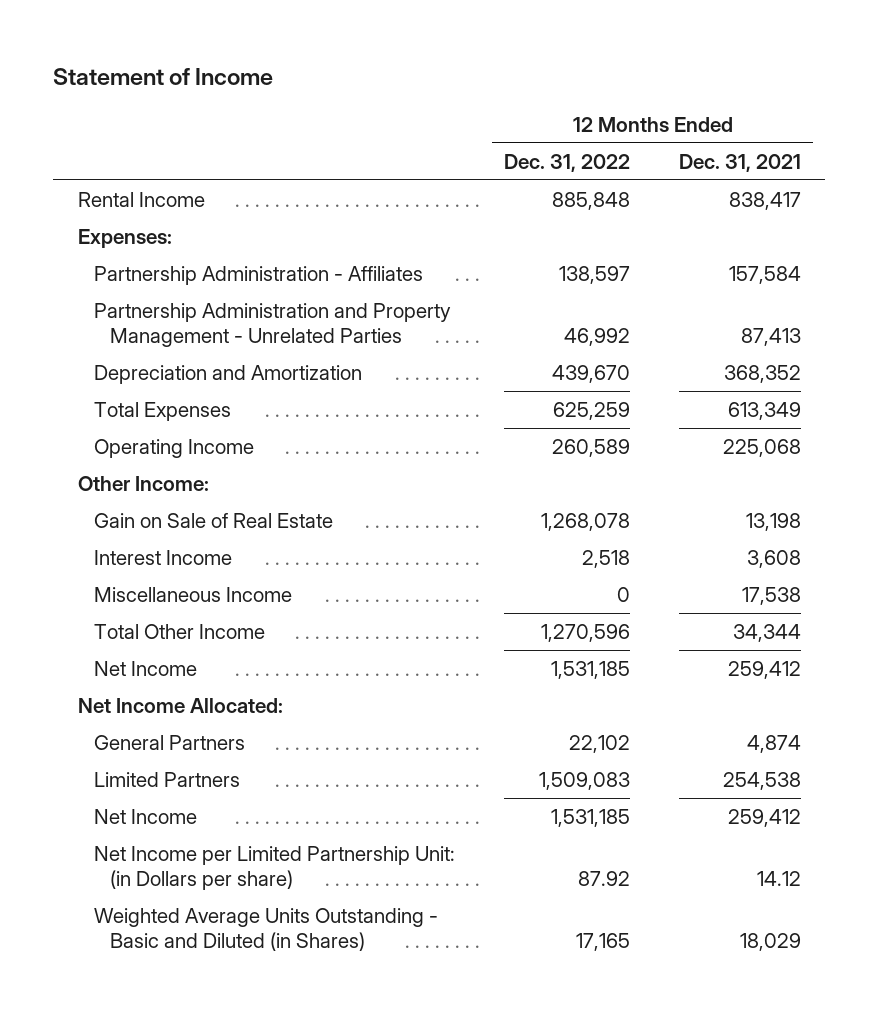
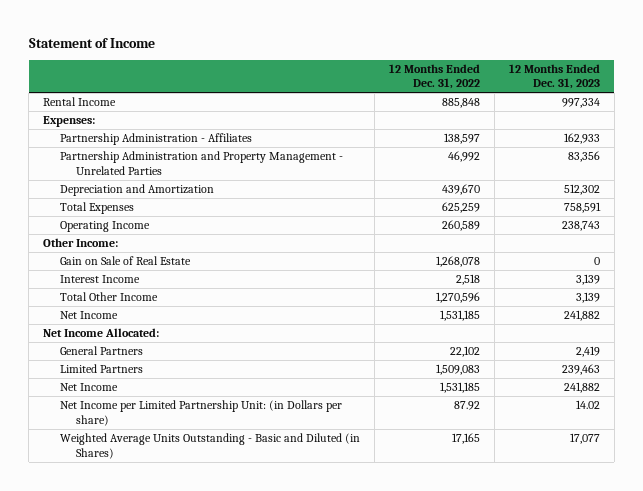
- | 12 Months Ended Dec. 31, 2022 | 12 Months Ended Dec. 31, 2021
+ | 12 Months Ended Dec. 31, 2022 | 12 Months Ended Dec. 31, 2023
- Miscellaneous Income | 0 | 17,538

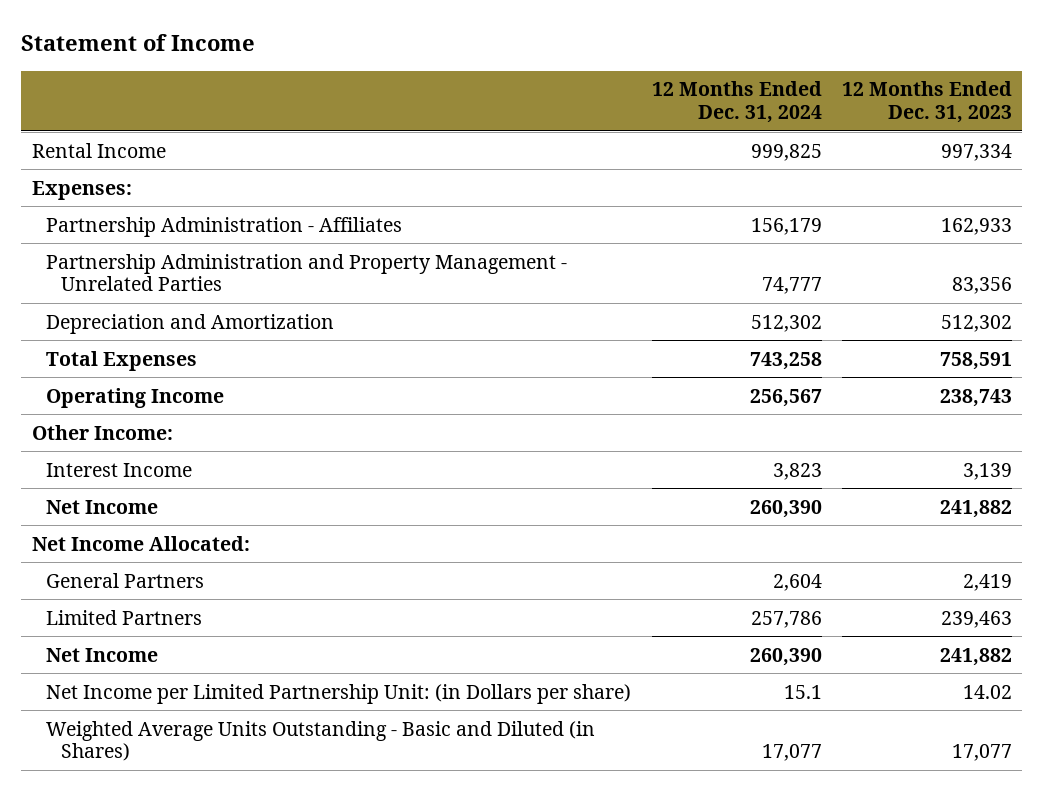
- | 12 Months Ended Dec. 31, 2022 | 12 Months Ended Dec. 31, 2023
+ | 12 Months Ended Dec. 31, 2024 | 12 Months Ended Dec. 31, 2023
- Gain on Sale of Real Estate | 1,268,078 | 0
- Total Other Income | 1,270,596 | 3,139

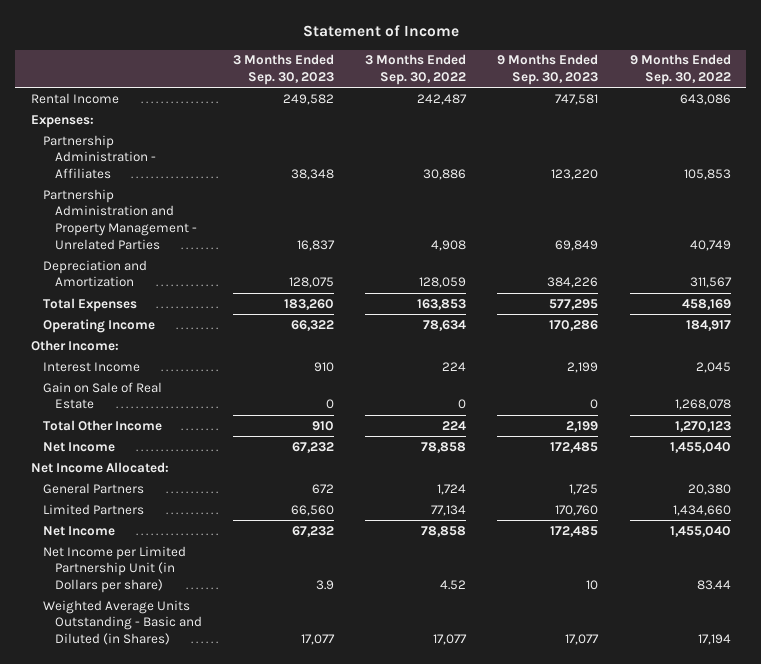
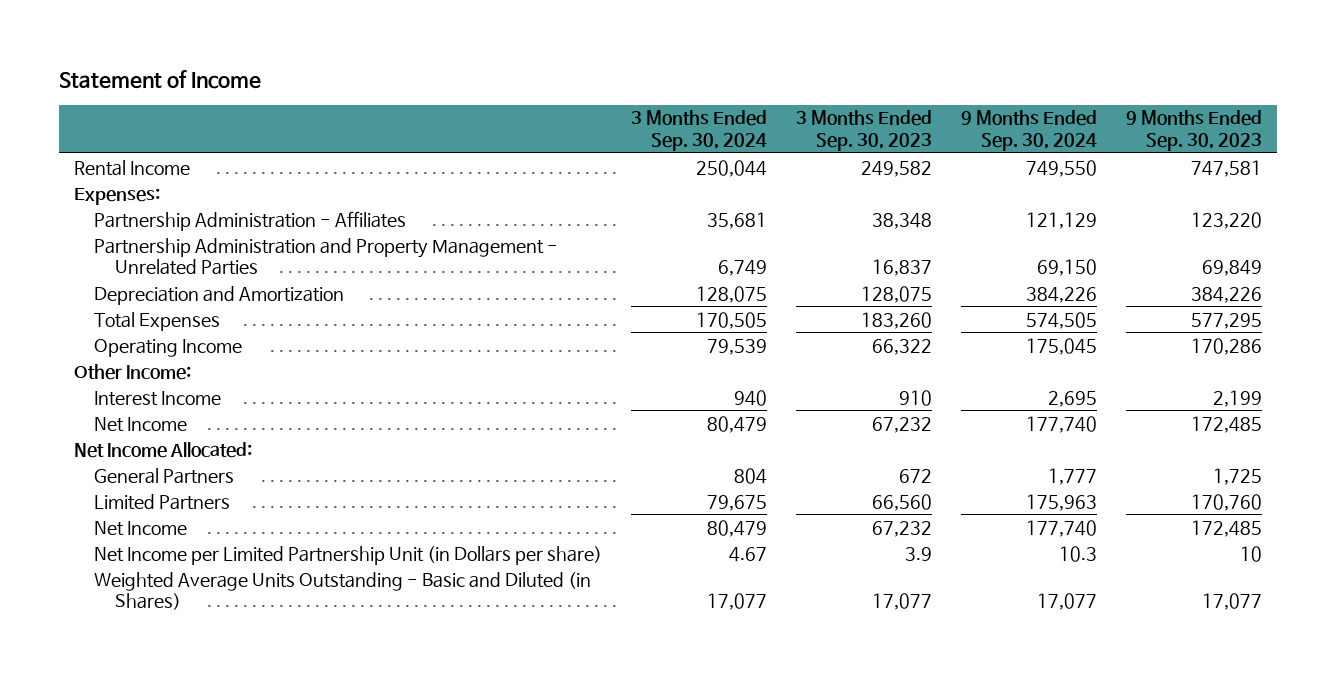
- | 3 Months Ended Sep. 30, 2023 | 3 Months Ended Sep. 30, 2022 | 9 Months Ended Sep. 30, 2023 | 9 Months Ended Sep. 30, 2022
+ | 3 Months Ended Sep. 30, 2024 | 3 Months Ended Sep. 30, 2023 | 9 Months Ended Sep. 30, 2024 | 9 Months Ended Sep. 30, 2023
- Gain on Sale of Real Estate | 0 | 0 | 0 | 1,268,078
- Total Other Income | 910 | 224 | 2,199 | 1,270,123

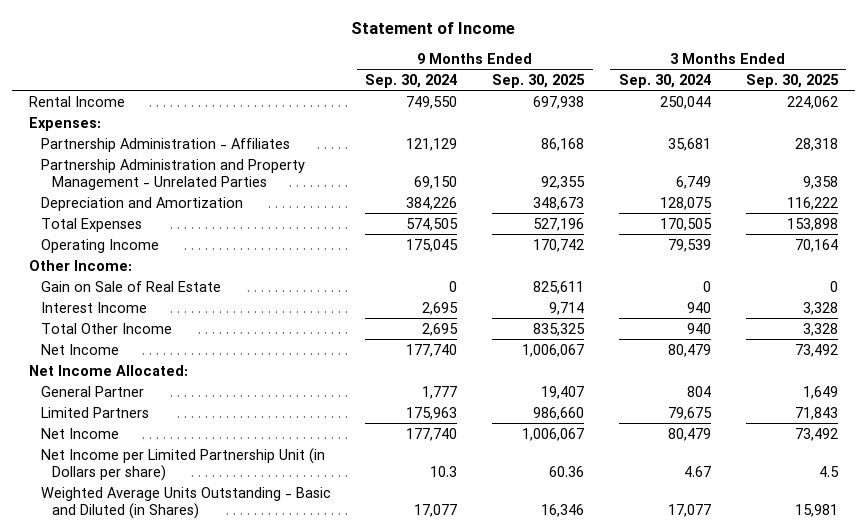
- | 3 Months Ended Sep. 30, 2024 | 3 Months Ended Sep. 30, 2023 | 9 Months Ended Sep. 30, 2024 | 9 Months Ended Sep. 30, 2023
+ | 9 Months Ended Sep. 30, 2024 | 9 Months Ended Sep. 30, 2025 | 3 Months Ended Sep. 30, 2024 | 3 Months Ended Sep. 30, 2025
+ Gain on Sale of Real Estate | 0 | 825,611 | 0 | 0
+ Total Other Income | 2,695 | 835,325 | 940 | 3,328
- General Partners | 804 | 672 | 1,777 | 1,725
+ General Partner | 1,777 | 19,407 | 804 | 1,649

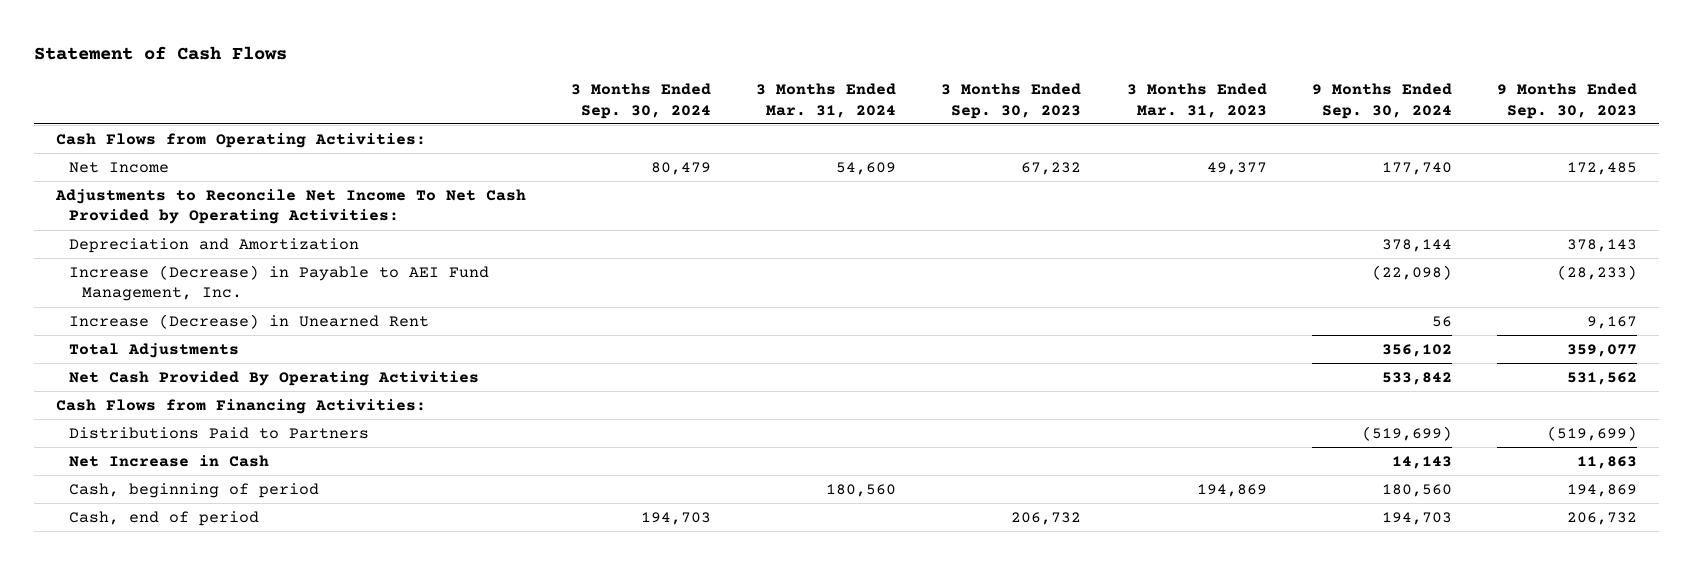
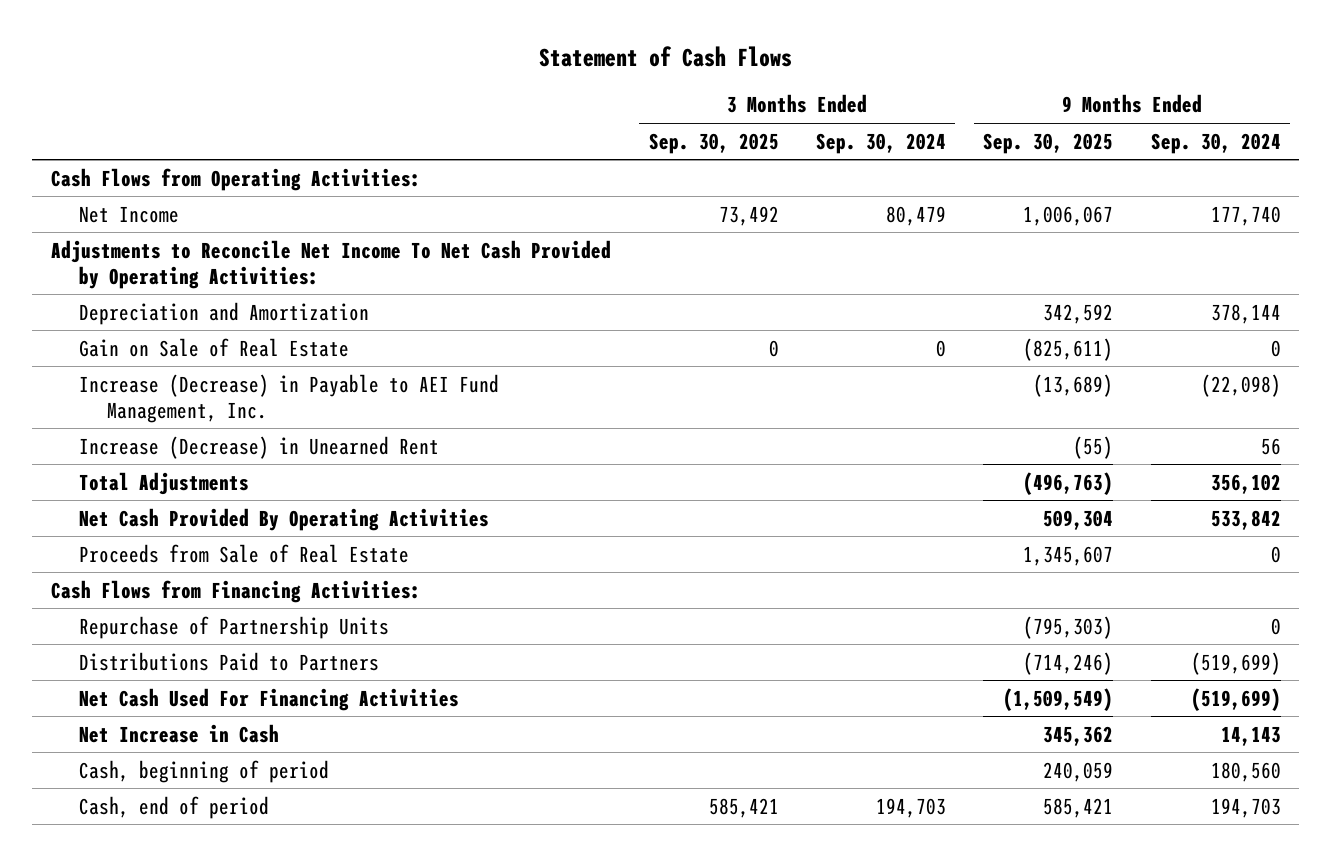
- | 3 Months Ended Sep. 30, 2024 | 3 Months Ended Mar. 31, 2024 | 3 Months Ended Sep. 30, 2023 | 3 Months Ended Mar. 31, 2023 | 9 Months Ended Sep. 30, 2024 | 9 Months Ended Sep. 30, 2023
+ | 3 Months Ended Sep. 30, 2025 | 3 Months Ended Sep. 30, 2024 | 9 Months Ended Sep. 30, 2025 | 9 Months Ended Sep. 30, 2024
+ Gain on Sale of Real Estate | 0 | 0 | (825,611) | 0
+ Proceeds from Sale of Real Estate | | | 1,345,607 | 0
+ Repurchase of Partnership Units | | | (795,303) | 0
+ Net Cash Used For Financing Activities | | | (1,509,549) | (519,699)

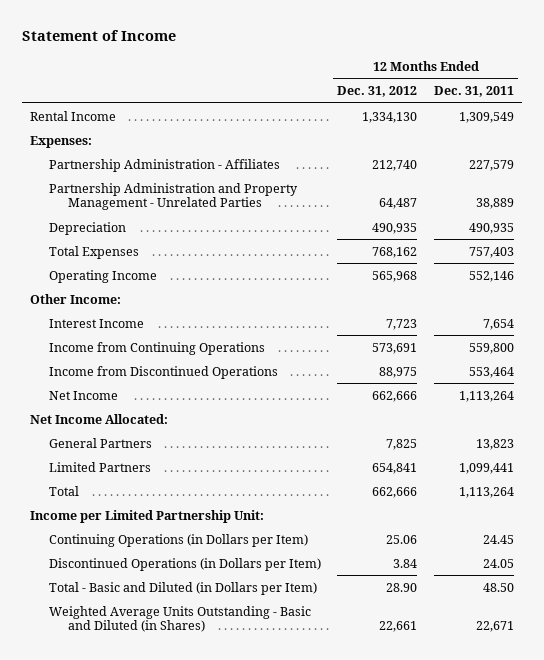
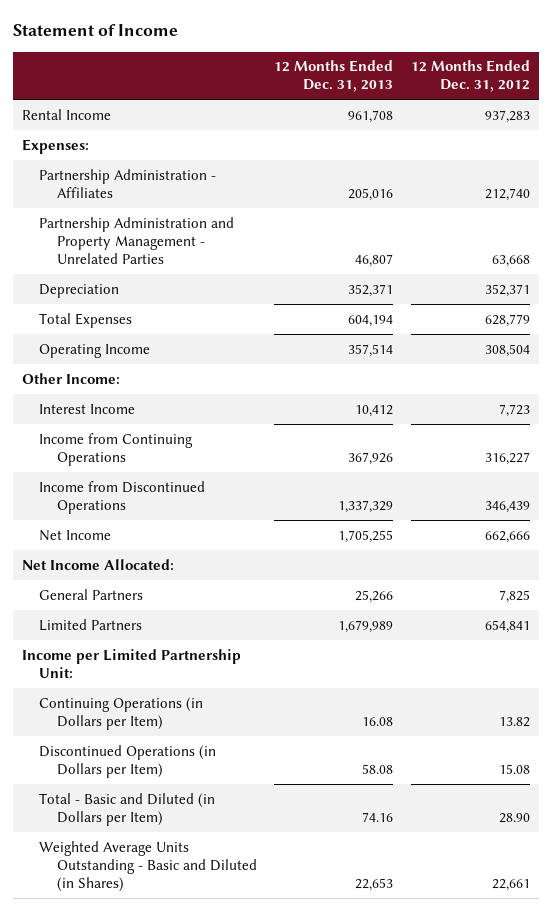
- | 12 Months Ended Dec. 31, 2012 | 12 Months Ended Dec. 31, 2011
+ | 12 Months Ended Dec. 31, 2013 | 12 Months Ended Dec. 31, 2012
- Rental Income | 1,334,130 | 1,309,549
+ Rental Income | 961,708 | 937,283
- Partnership Administration and Property Management - Unrelated Parties | 64,487 | 38,889
- Depreciation | 490,935 | 490,935
- Total Expenses | 768,162 | 757,403
- Operating Income | 565,968 | 552,146
+ Partnership Administration and Property Management - Unrelated Parties | 46,807 | 63,668
+ Depreciation | 352,371 | 352,371
+ Total Expenses | 604,194 | 628,779
+ Operating Income | 357,514 | 308,504
- Income from Continuing Operations | 573,691 | 559,800
- Income from Discontinued Operations | 88,975 | 553,464
+ Income from Continuing Operations | 367,926 | 316,227
+ Income from Discontinued Operations | 1,337,329 | 346,439
- Total | 662,666 | 1,113,264
- Continuing Operations (in Dollars per Item) | 25.06 | 24.45
- Discontinued Operations (in Dollars per Item) | 3.84 | 24.05
+ Continuing Operations (in Dollars per Item) | 16.08 | 13.82
+ Discontinued Operations (in Dollars per Item) | 58.08 | 15.08

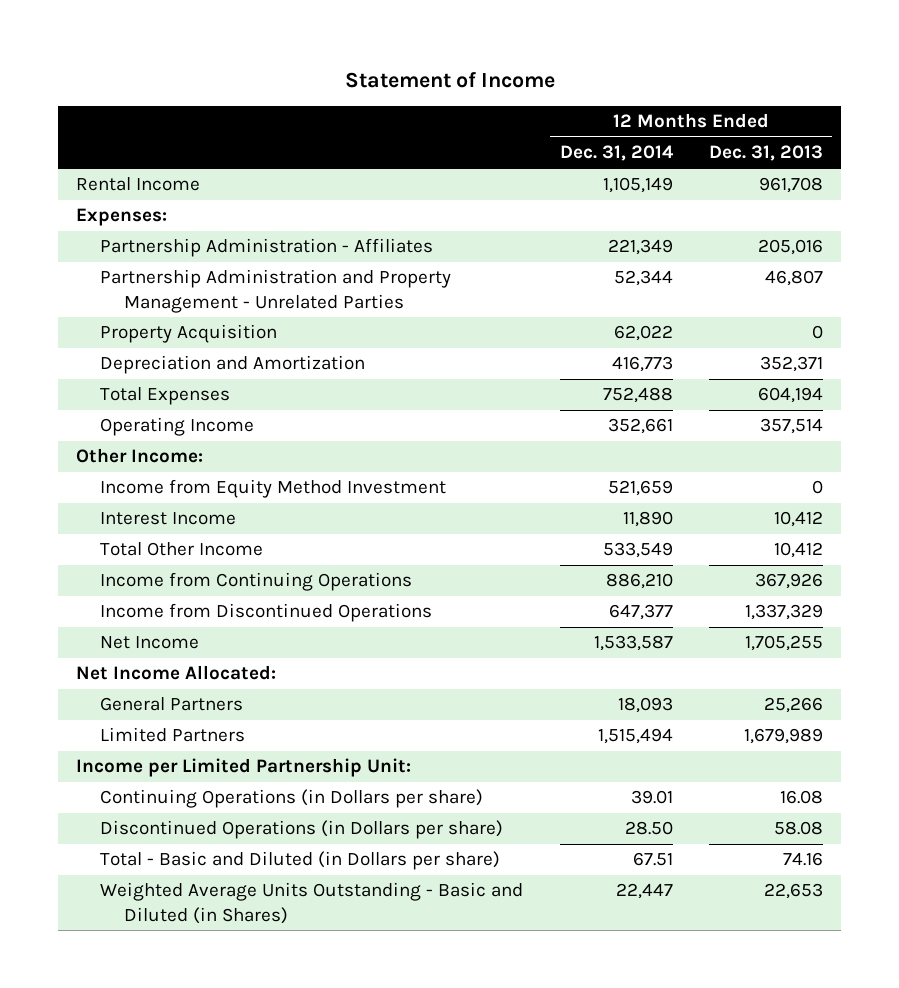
- | 12 Months Ended Dec. 31, 2013 | 12 Months Ended Dec. 31, 2012
+ | 12 Months Ended Dec. 31, 2014 | 12 Months Ended Dec. 31, 2013
- Depreciation | 352,371 | 352,371
+ Property Acquisition | 62,022 | 0
+ Depreciation and Amortization | 416,773 | 352,371
+ Income from Equity Method Investment | 521,659 | 0
+ Total Other Income | 533,549 | 10,412
- Continuing Operations (in Dollars per Item) | 16.08 | 13.82
- Discontinued Operations (in Dollars per Item) | 58.08 | 15.08
- Total - Basic and Diluted (in Dollars per Item) | 74.16 | 28.90
+ Continuing Operations (in Dollars per share) | 39.01 | 16.08
+ Discontinued Operations (in Dollars per share) | 28.50 | 58.08
+ Total - Basic and Diluted (in Dollars per share) | 67.51 | 74.16

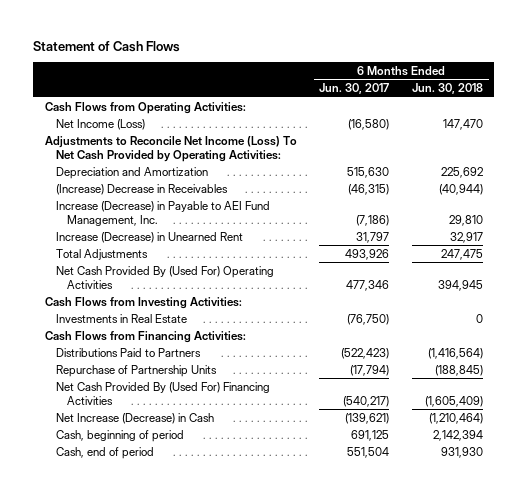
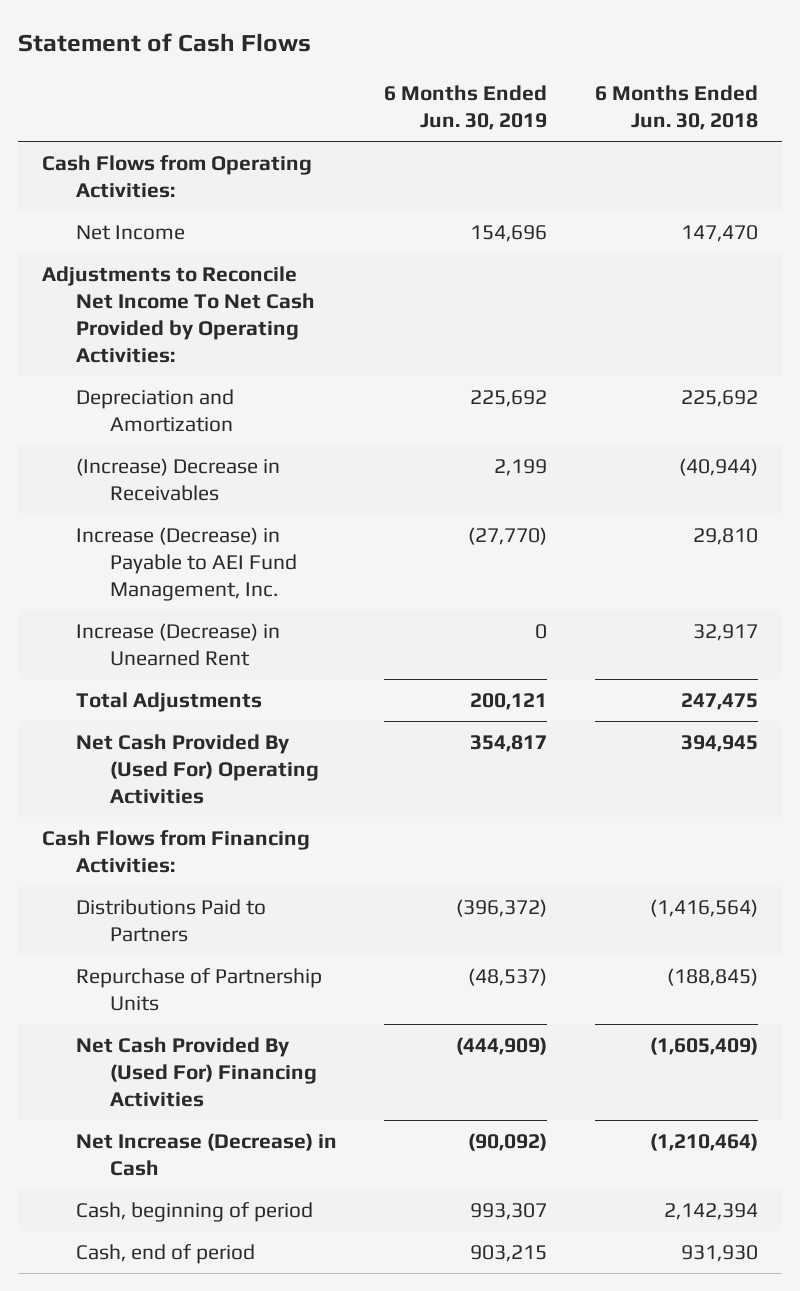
- | 6 Months Ended Jun. 30, 2017 | 6 Months Ended Jun. 30, 2018
+ | 6 Months Ended Jun. 30, 2019 | 6 Months Ended Jun. 30, 2018
- Net Income (Loss) | (16,580) | 147,470
- Adjustments to Reconcile Net Income (Loss) To Net Cash Provided by Operating Activities:
+ Net Income | 154,696 | 147,470
+ Adjustments to Reconcile Net Income To Net Cash Provided by Operating Activities:
- Cash Flows from Investing Activities:
- Investments in Real Estate | (76,750) | 0

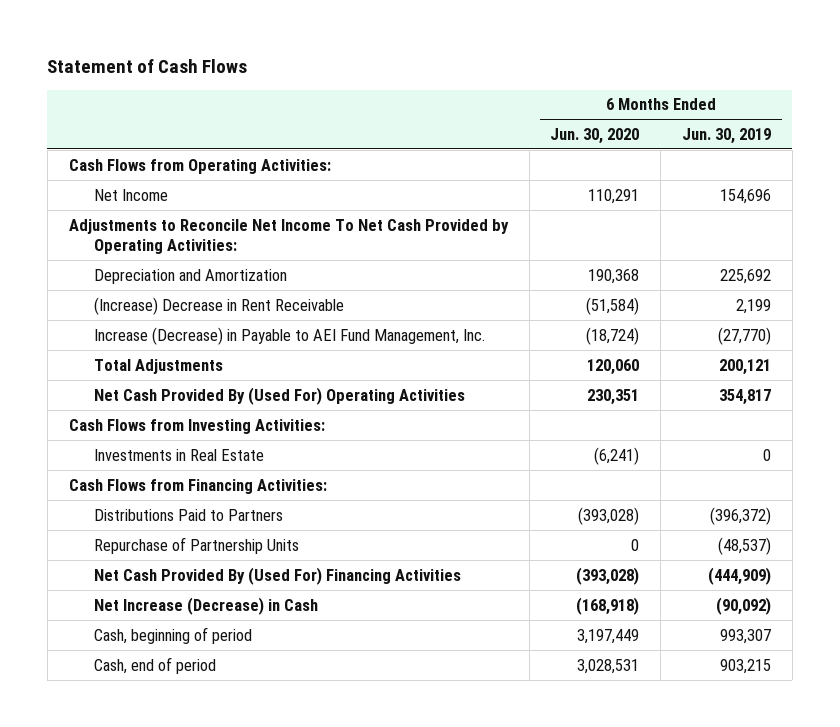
- | 6 Months Ended Jun. 30, 2019 | 6 Months Ended Jun. 30, 2018
+ | 6 Months Ended Jun. 30, 2020 | 6 Months Ended Jun. 30, 2019
- (Increase) Decrease in Receivables | 2,199 | (40,944)
+ (Increase) Decrease in Rent Receivable | (51,584) | 2,199
- Increase (Decrease) in Unearned Rent | 0 | 32,917
+ Cash Flows from Investing Activities:
+ Investments in Real Estate | (6,241) | 0

